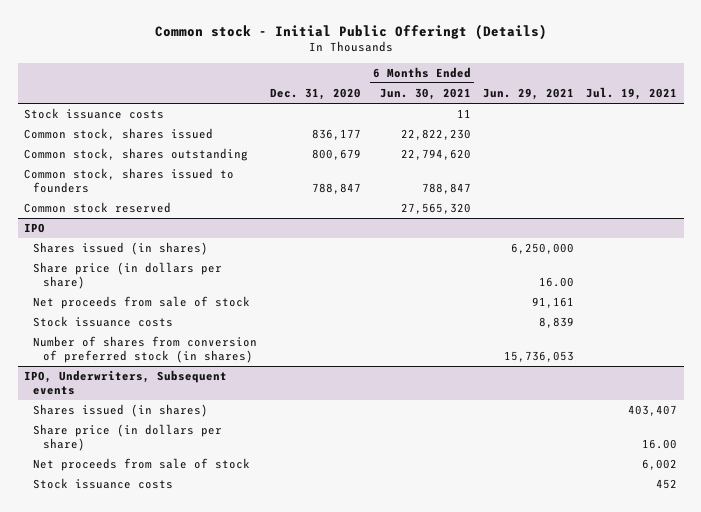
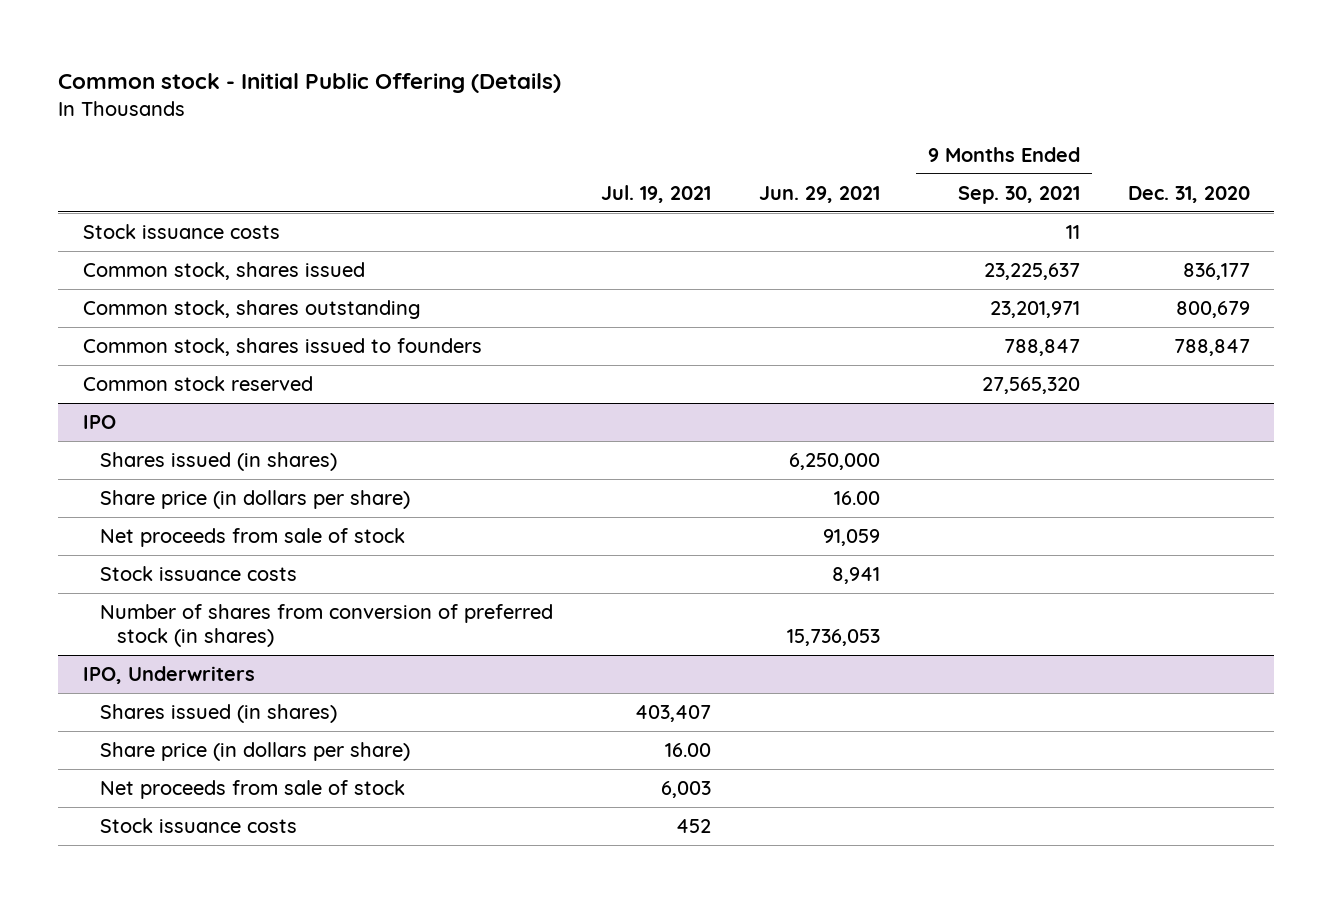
- Common stock - Initial Public Offeringt (Details)
+ Common stock - Initial Public Offering (Details)
- | Dec. 31, 2020 | 6 Months Ended Jun. 30, 2021 | Jun. 29, 2021 | Jul. 19, 2021
+ | Jul. 19, 2021 | Jun. 29, 2021 | 9 Months Ended Sep. 30, 2021 | Dec. 31, 2020
@ IPO
- Net proceeds from sale of stock | | | 91,161 |
- Stock issuance costs | | | 8,839 |
+ Net proceeds from sale of stock | | 91,059 | |
+ Stock issuance costs | | 8,941 | |
- IPO, Underwriters, Subsequent events
+ IPO, Underwriters
- Net proceeds from sale of stock | | | | 6,002
+ Net proceeds from sale of stock | 6,003 | | |

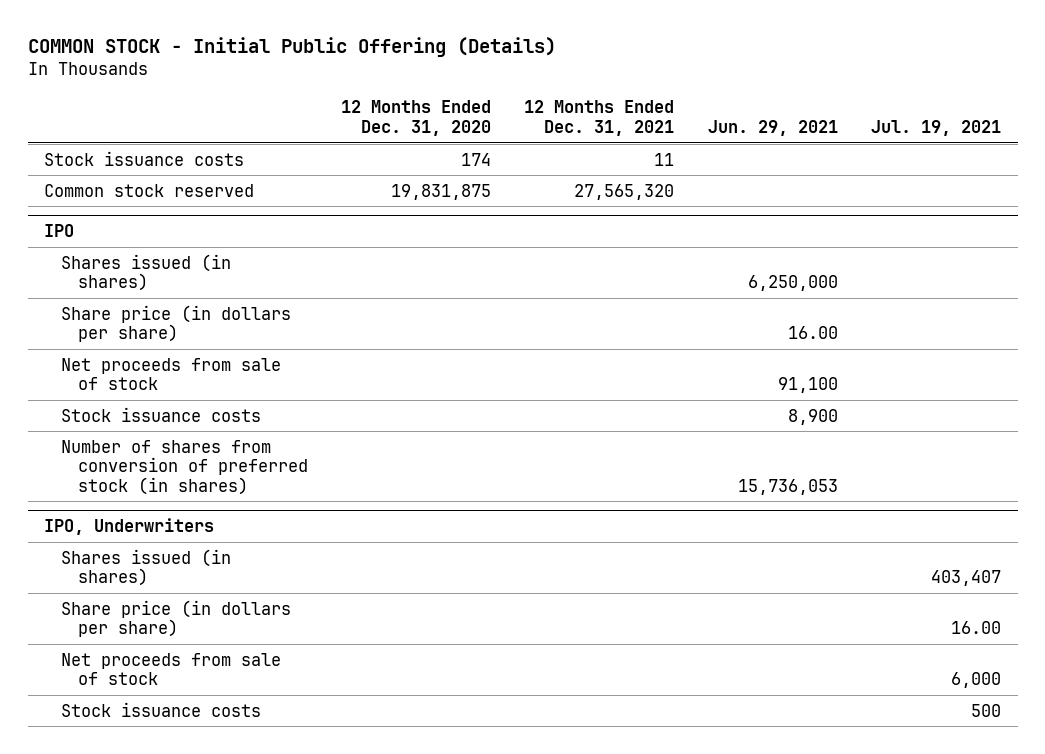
- Common stock - Initial Public Offering (Details)
+ COMMON STOCK - Initial Public Offering (Details)
- | Jul. 19, 2021 | Jun. 29, 2021 | 9 Months Ended Sep. 30, 2021 | Dec. 31, 2020
+ | 12 Months Ended Dec. 31, 2020 | 12 Months Ended Dec. 31, 2021 | Jun. 29, 2021 | Jul. 19, 2021
- Common stock, shares issued | | | 23,225,637 | 836,177
- Common stock, shares outstanding | | | 23,201,971 | 800,679
- Common stock, shares issued to founders | | | 788,847 | 788,847
@ IPO
- Net proceeds from sale of stock | | 91,059 | |
- Stock issuance costs | | 8,941 | |
+ Net proceeds from sale of stock | | | 91,100 |
+ Stock issuance costs | | | 8,900 |
@ IPO, Underwriters
- Net proceeds from sale of stock | 6,003 | | |
- Stock issuance costs | 452 | | |
+ Net proceeds from sale of stock | | | | 6,000
+ Stock issuance costs | | | | 500

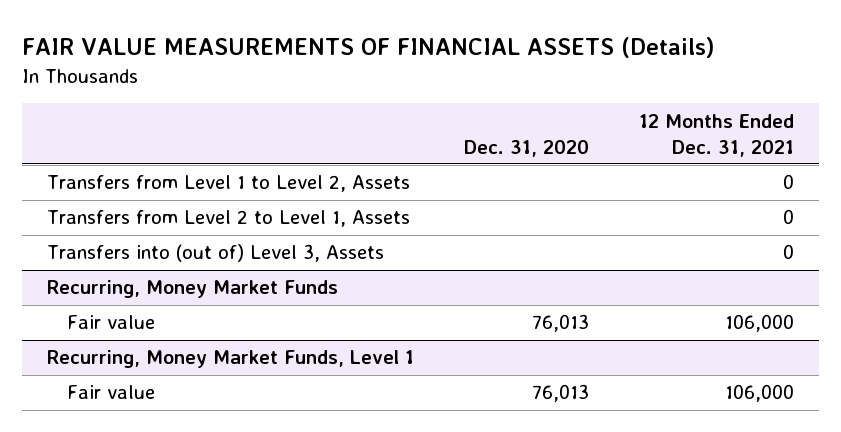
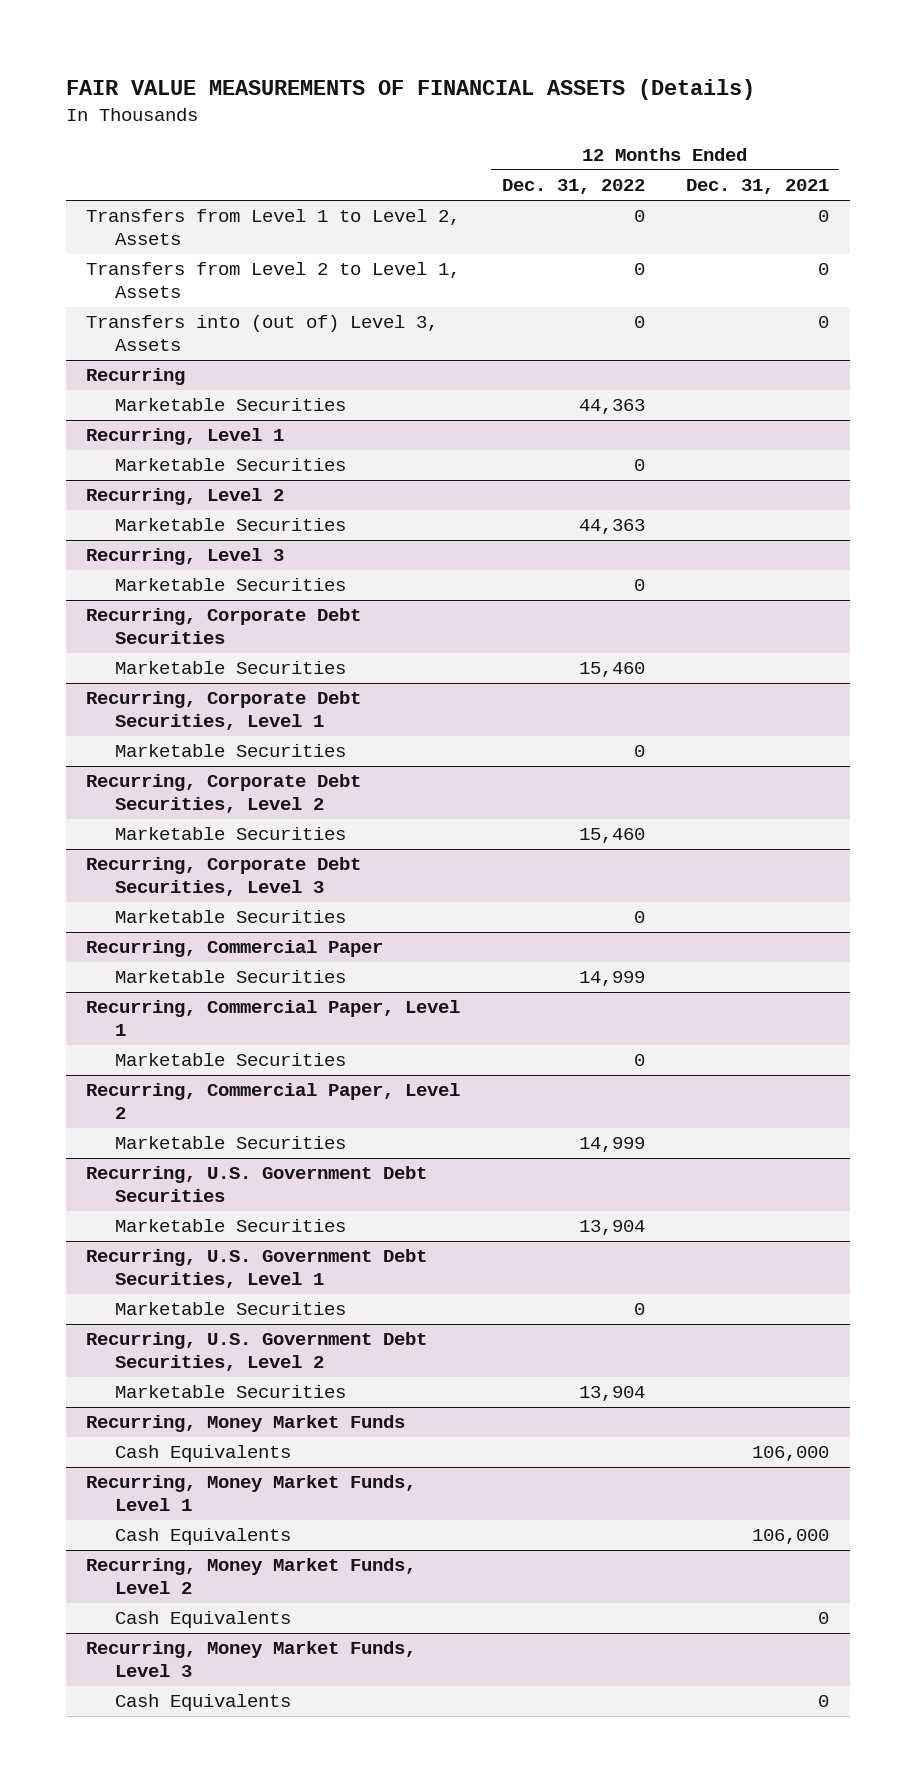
- | Dec. 31, 2020 | 12 Months Ended Dec. 31, 2021
+ | 12 Months Ended Dec. 31, 2022 | 12 Months Ended Dec. 31, 2021
+ Recurring
+ Marketable Securities | 44,363 |
+ Recurring, Level 1
+ Marketable Securities | 0 |
+ Recurring, Level 2
+ Marketable Securities | 44,363 |
+ Recurring, Level 3
+ Marketable Securities | 0 |
+ Recurring, Corporate Debt Securities
+ Marketable Securities | 15,460 |
+ Recurring, Corporate Debt Securities, Level 1
+ Marketable Securities | 0 |
+ Recurring, Corporate Debt Securities, Level 2
+ Marketable Securities | 15,460 |
+ Recurring, Corporate Debt Securities, Level 3
+ Marketable Securities | 0 |
+ Recurring, Commercial Paper
+ Marketable Securities | 14,999 |
+ Recurring, Commercial Paper, Level 1
+ Marketable Securities | 0 |
+ Recurring, Commercial Paper, Level 2
+ Marketable Securities | 14,999 |
+ Recurring, U.S. Government Debt Securities
+ Marketable Securities | 13,904 |
+ Recurring, U.S. Government Debt Securities, Level 1
+ Marketable Securities | 0 |
+ Recurring, U.S. Government Debt Securities, Level 2
+ Marketable Securities | 13,904 |
@ Recurring, Money Market Funds
- Fair value | 76,013 | 106,000
+ Cash Equivalents | | 106,000
@ Recurring, Money Market Funds, Level 1
- Fair value | 76,013 | 106,000
+ Cash Equivalents | | 106,000
+ Recurring, Money Market Funds, Level 2
+ Cash Equivalents | | 0
+ Recurring, Money Market Funds, Level 3
+ Cash Equivalents | | 0

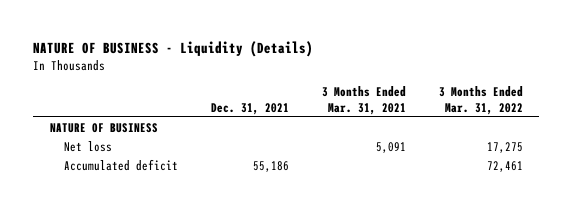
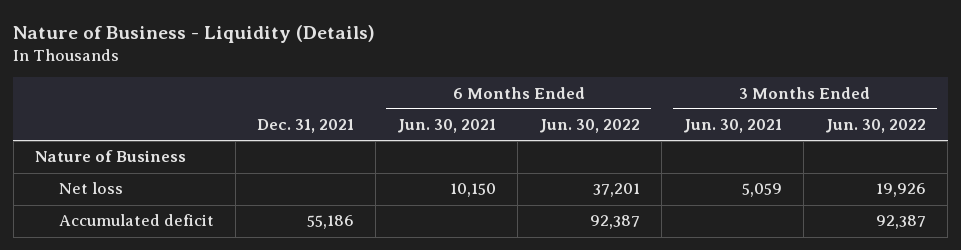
- NATURE OF BUSINESS - Liquidity (Details)
+ Nature of Business - Liquidity (Details)
- | Dec. 31, 2021 | 3 Months Ended Mar. 31, 2021 | 3 Months Ended Mar. 31, 2022
+ | Dec. 31, 2021 | 6 Months Ended Jun. 30, 2021 | 6 Months Ended Jun. 30, 2022 | 3 Months Ended Jun. 30, 2021 | 3 Months Ended Jun. 30, 2022
- NATURE OF BUSINESS
+ Nature of Business

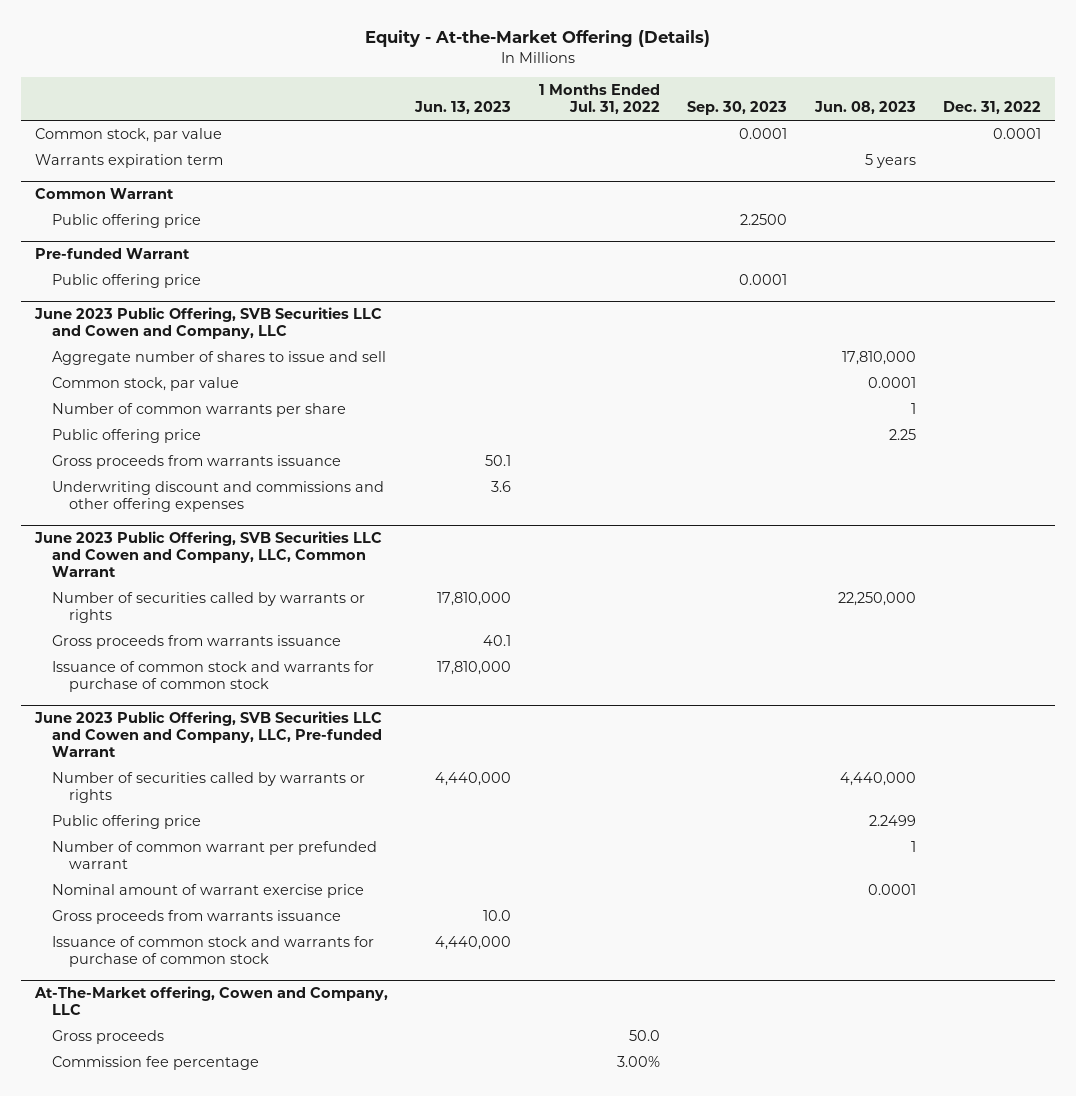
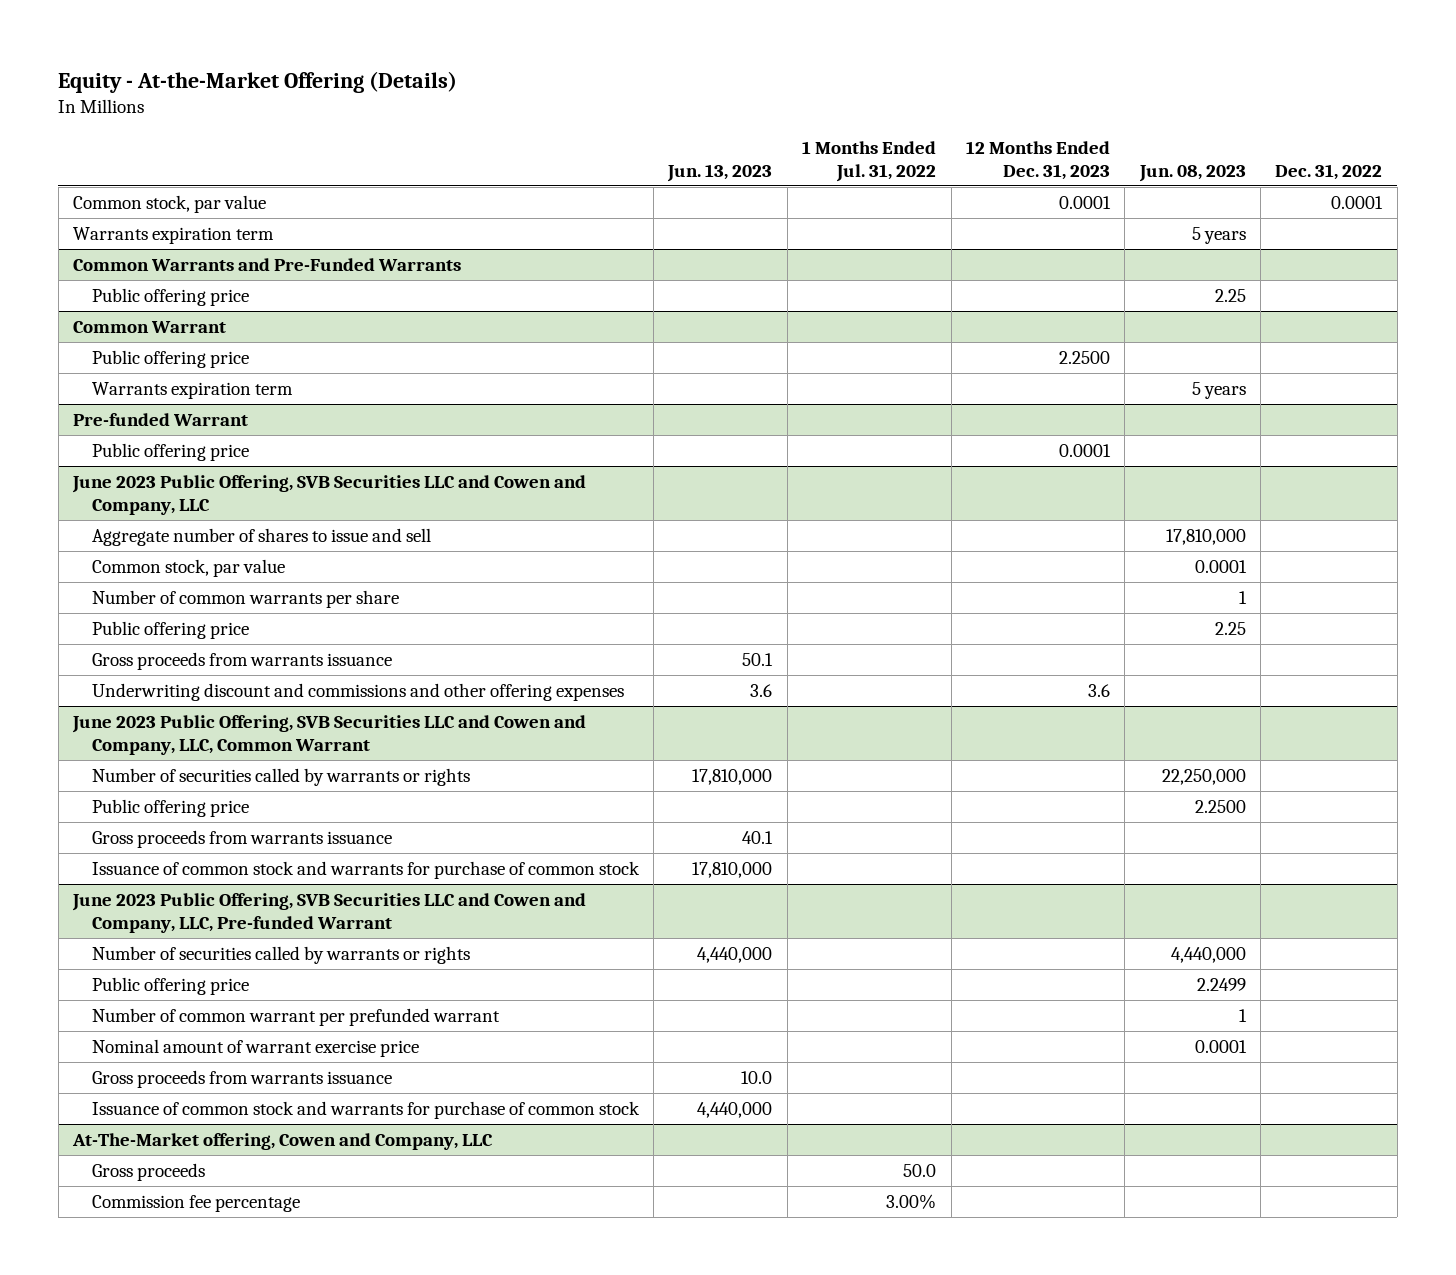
- | Jun. 13, 2023 | 1 Months Ended Jul. 31, 2022 | Sep. 30, 2023 | Jun. 08, 2023 | Dec. 31, 2022
+ | Jun. 13, 2023 | 1 Months Ended Jul. 31, 2022 | 12 Months Ended Dec. 31, 2023 | Jun. 08, 2023 | Dec. 31, 2022
+ Common Warrants and Pre-Funded Warrants
+ Public offering price | | | | 2.25 |
@ Common Warrant
+ Warrants expiration term | | | | 5 years |
@ June 2023 Public Offering, SVB Securities LLC and Cowen and Company, LLC, Common Warrant
+ Public offering price | | | | 2.2500 |

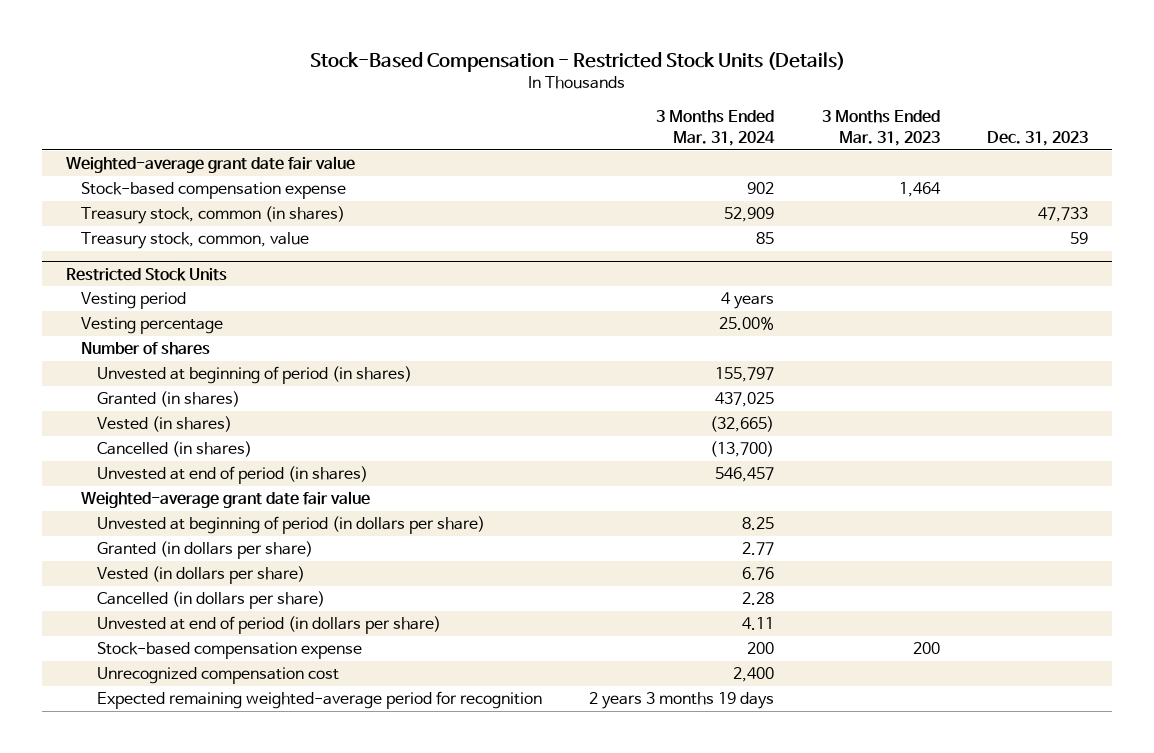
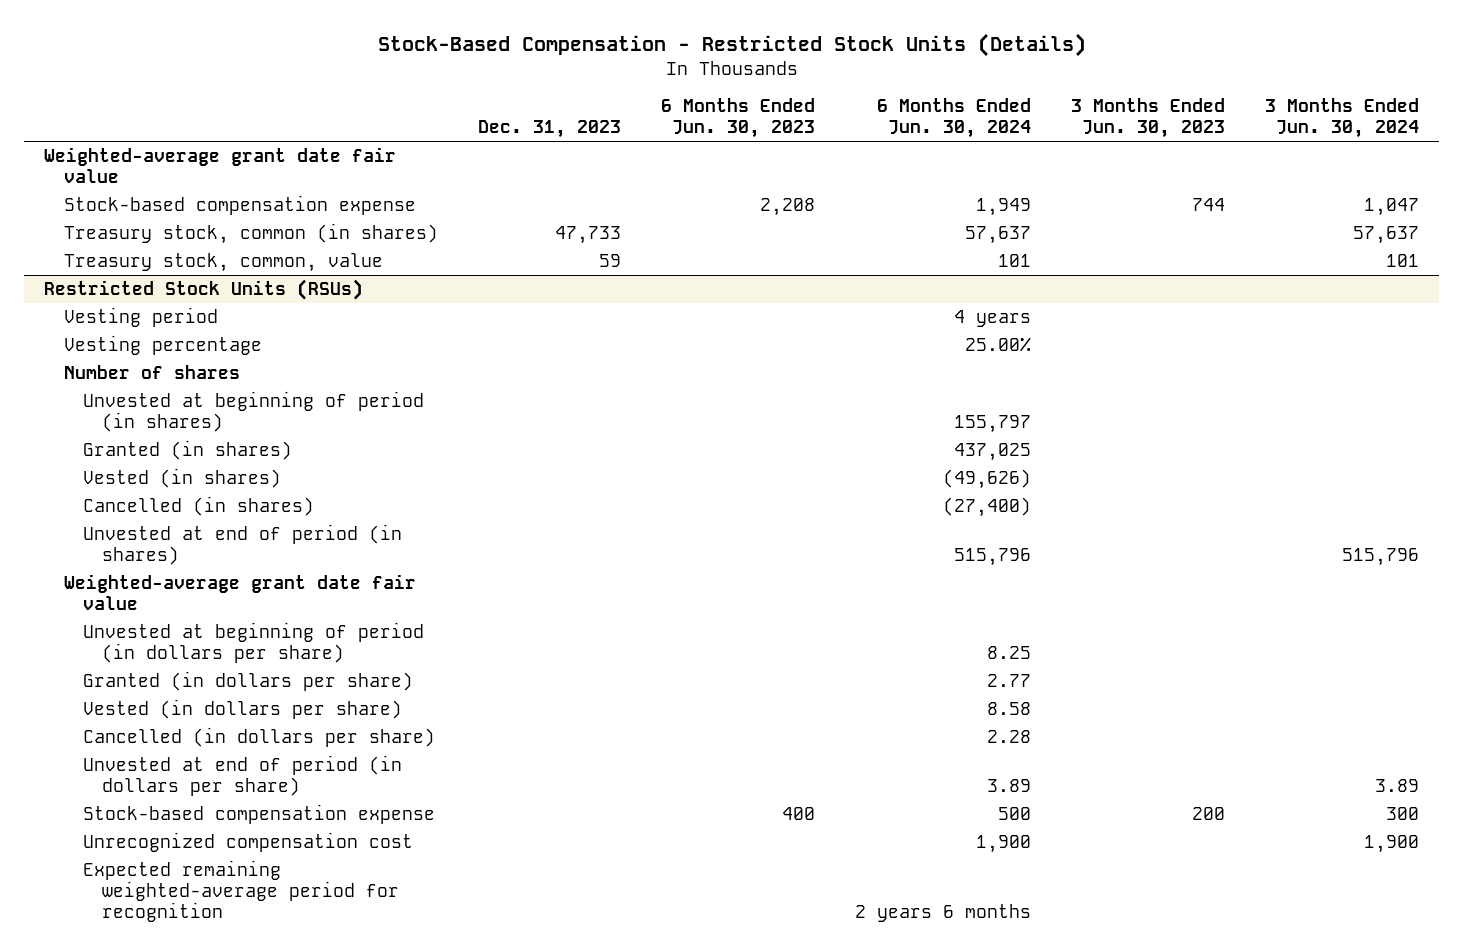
- | 3 Months Ended Mar. 31, 2024 | 3 Months Ended Mar. 31, 2023 | Dec. 31, 2023
+ | Dec. 31, 2023 | 6 Months Ended Jun. 30, 2023 | 6 Months Ended Jun. 30, 2024 | 3 Months Ended Jun. 30, 2023 | 3 Months Ended Jun. 30, 2024
- Restricted Stock Units
+ Restricted Stock Units (RSUs)

